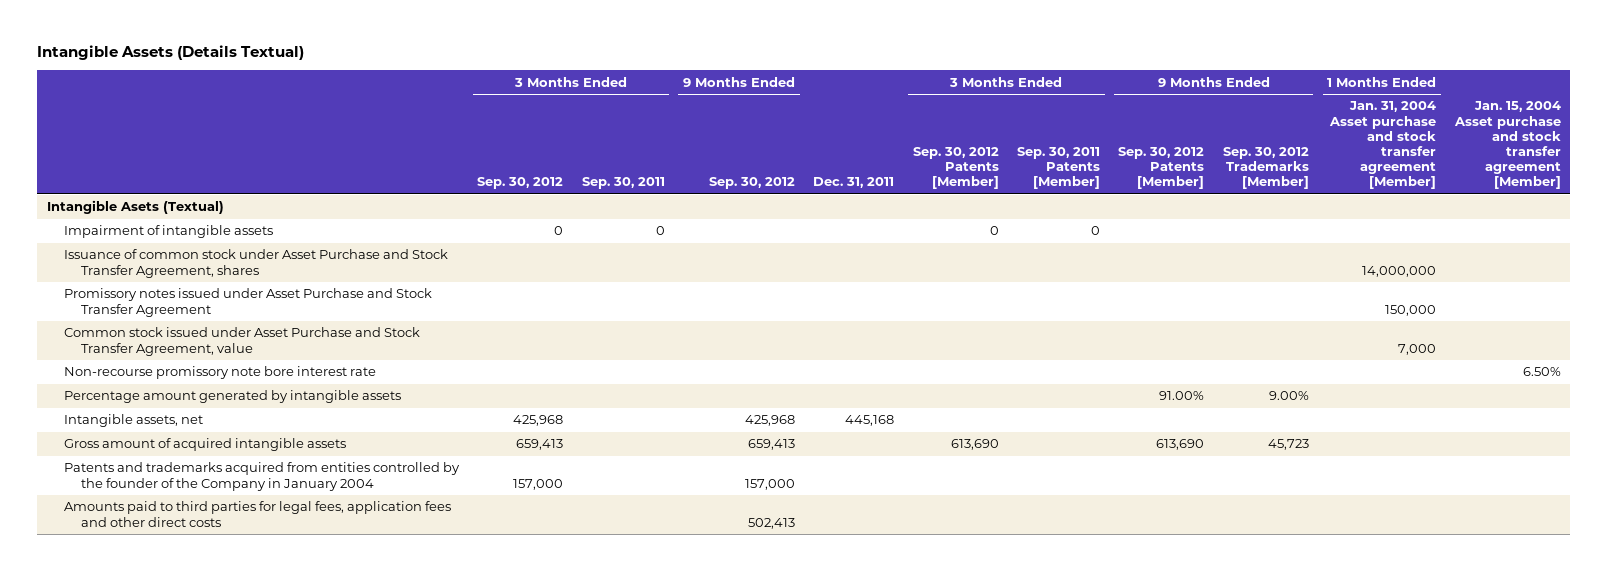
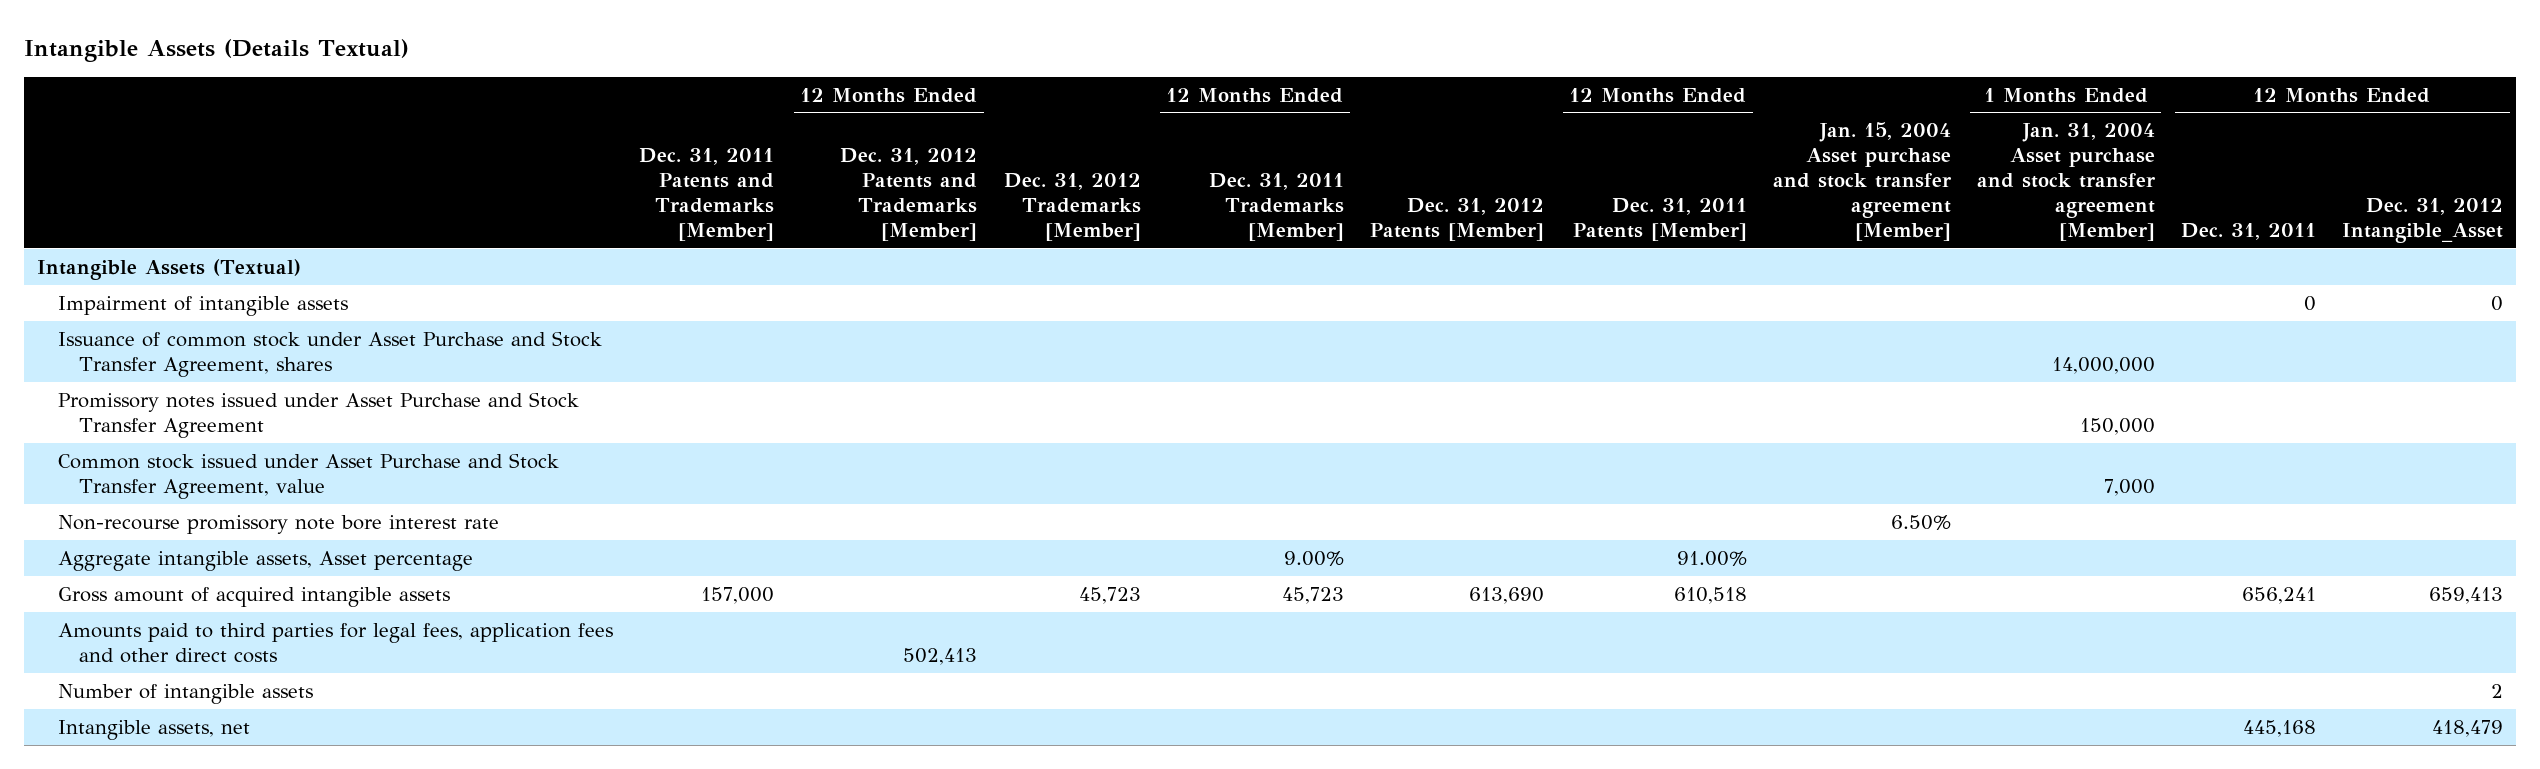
- | 3 Months Ended Sep. 30, 2012 | 3 Months Ended Sep. 30, 2011 | 9 Months Ended Sep. 30, 2012 | Dec. 31, 2011 | 3 Months Ended Sep. 30, 2012 Patents [Member] | 3 Months Ended Sep. 30, 2011 Patents [Member] | 9 Months Ended Sep. 30, 2012 Patents [Member] | 9 Months Ended Sep. 30, 2012 Trademarks [Member] | 1 Months Ended Jan. 31, 2004 Asset purchase and stock transfer agreement [Member] | Jan. 15, 2004 Asset purchase and stock transfer agreement [Member]
+ | Dec. 31, 2011 Patents and Trademarks [Member] | 12 Months Ended Dec. 31, 2012 Patents and Trademarks [Member] | Dec. 31, 2012 Trademarks [Member] | 12 Months Ended Dec. 31, 2011 Trademarks [Member] | Dec. 31, 2012 Patents [Member] | 12 Months Ended Dec. 31, 2011 Patents [Member] | Jan. 15, 2004 Asset purchase and stock transfer agreement [Member] | 1 Months Ended Jan. 31, 2004 Asset purchase and stock transfer agreement [Member] | 12 Months Ended Dec. 31, 2011 | 12 Months Ended Dec. 31, 2012 Intangible_Asset
- Intangible Asets (Textual)
+ Intangible Assets (Textual)
- Percentage amount generated by intangible assets | | | | | | | 91.00% | 9.00% | |
+ Aggregate intangible assets, Asset percentage | | | | 9.00% | | 91.00% | | | |
- Patents and trademarks acquired from entities controlled by the founder of the Company in January 2004 | 157,000 | | 157,000 | | | | | | |
+ Number of intangible assets | | | | | | | | | | 2
moved down: Intangible assets, net | | | | | | | | | 445,168 | 418,479

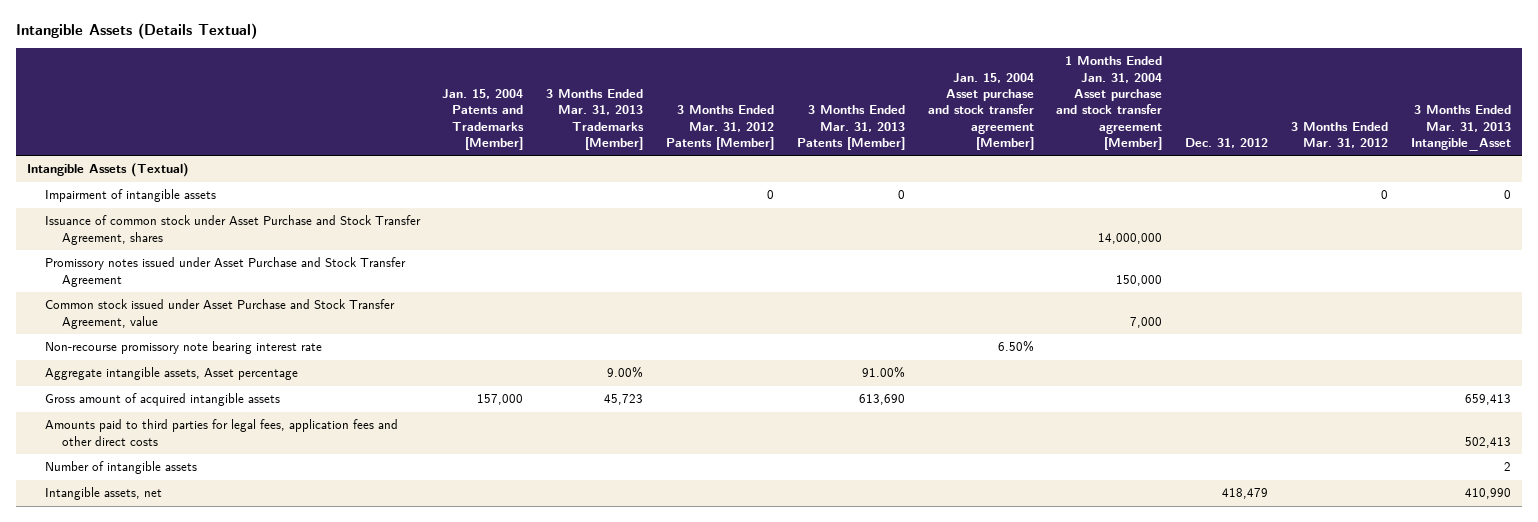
- | Dec. 31, 2011 Patents and Trademarks [Member] | 12 Months Ended Dec. 31, 2012 Patents and Trademarks [Member] | Dec. 31, 2012 Trademarks [Member] | 12 Months Ended Dec. 31, 2011 Trademarks [Member] | Dec. 31, 2012 Patents [Member] | 12 Months Ended Dec. 31, 2011 Patents [Member] | Jan. 15, 2004 Asset purchase and stock transfer agreement [Member] | 1 Months Ended Jan. 31, 2004 Asset purchase and stock transfer agreement [Member] | 12 Months Ended Dec. 31, 2011 | 12 Months Ended Dec. 31, 2012 Intangible_Asset
+ | Jan. 15, 2004 Patents and Trademarks [Member] | 3 Months Ended Mar. 31, 2013 Trademarks [Member] | 3 Months Ended Mar. 31, 2012 Patents [Member] | 3 Months Ended Mar. 31, 2013 Patents [Member] | Jan. 15, 2004 Asset purchase and stock transfer agreement [Member] | 1 Months Ended Jan. 31, 2004 Asset purchase and stock transfer agreement [Member] | Dec. 31, 2012 | 3 Months Ended Mar. 31, 2012 | 3 Months Ended Mar. 31, 2013 Intangible_Asset
- Non-recourse promissory note bore interest rate | | | | | | | 6.50% | | |
+ Non-recourse promissory note bearing interest rate | | | | | 6.50% | | | |

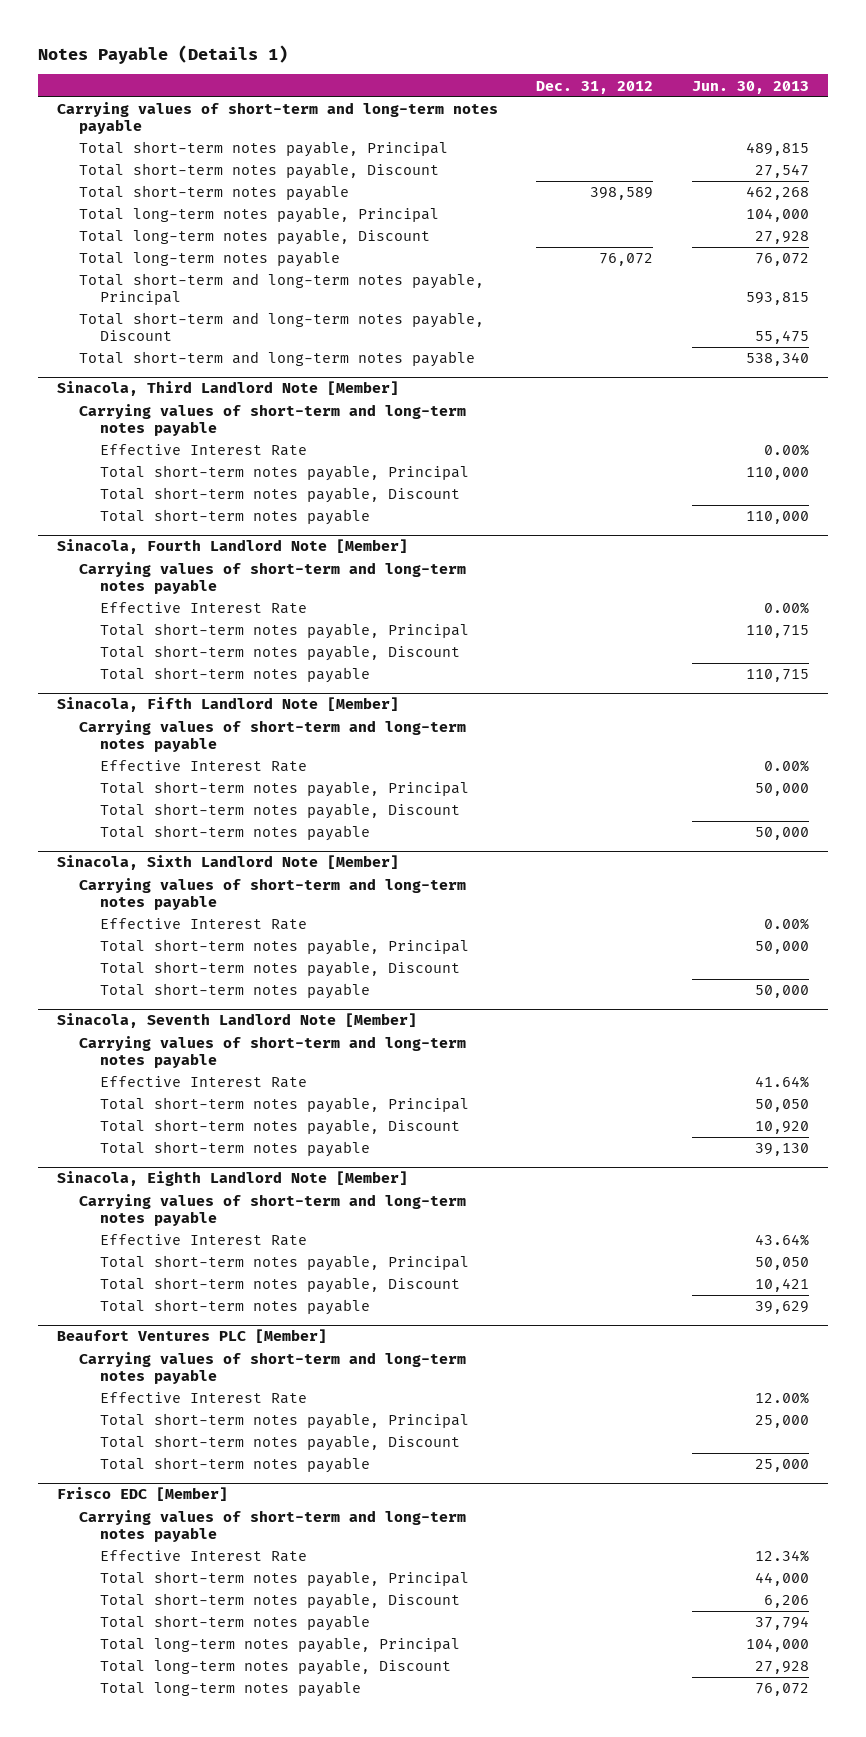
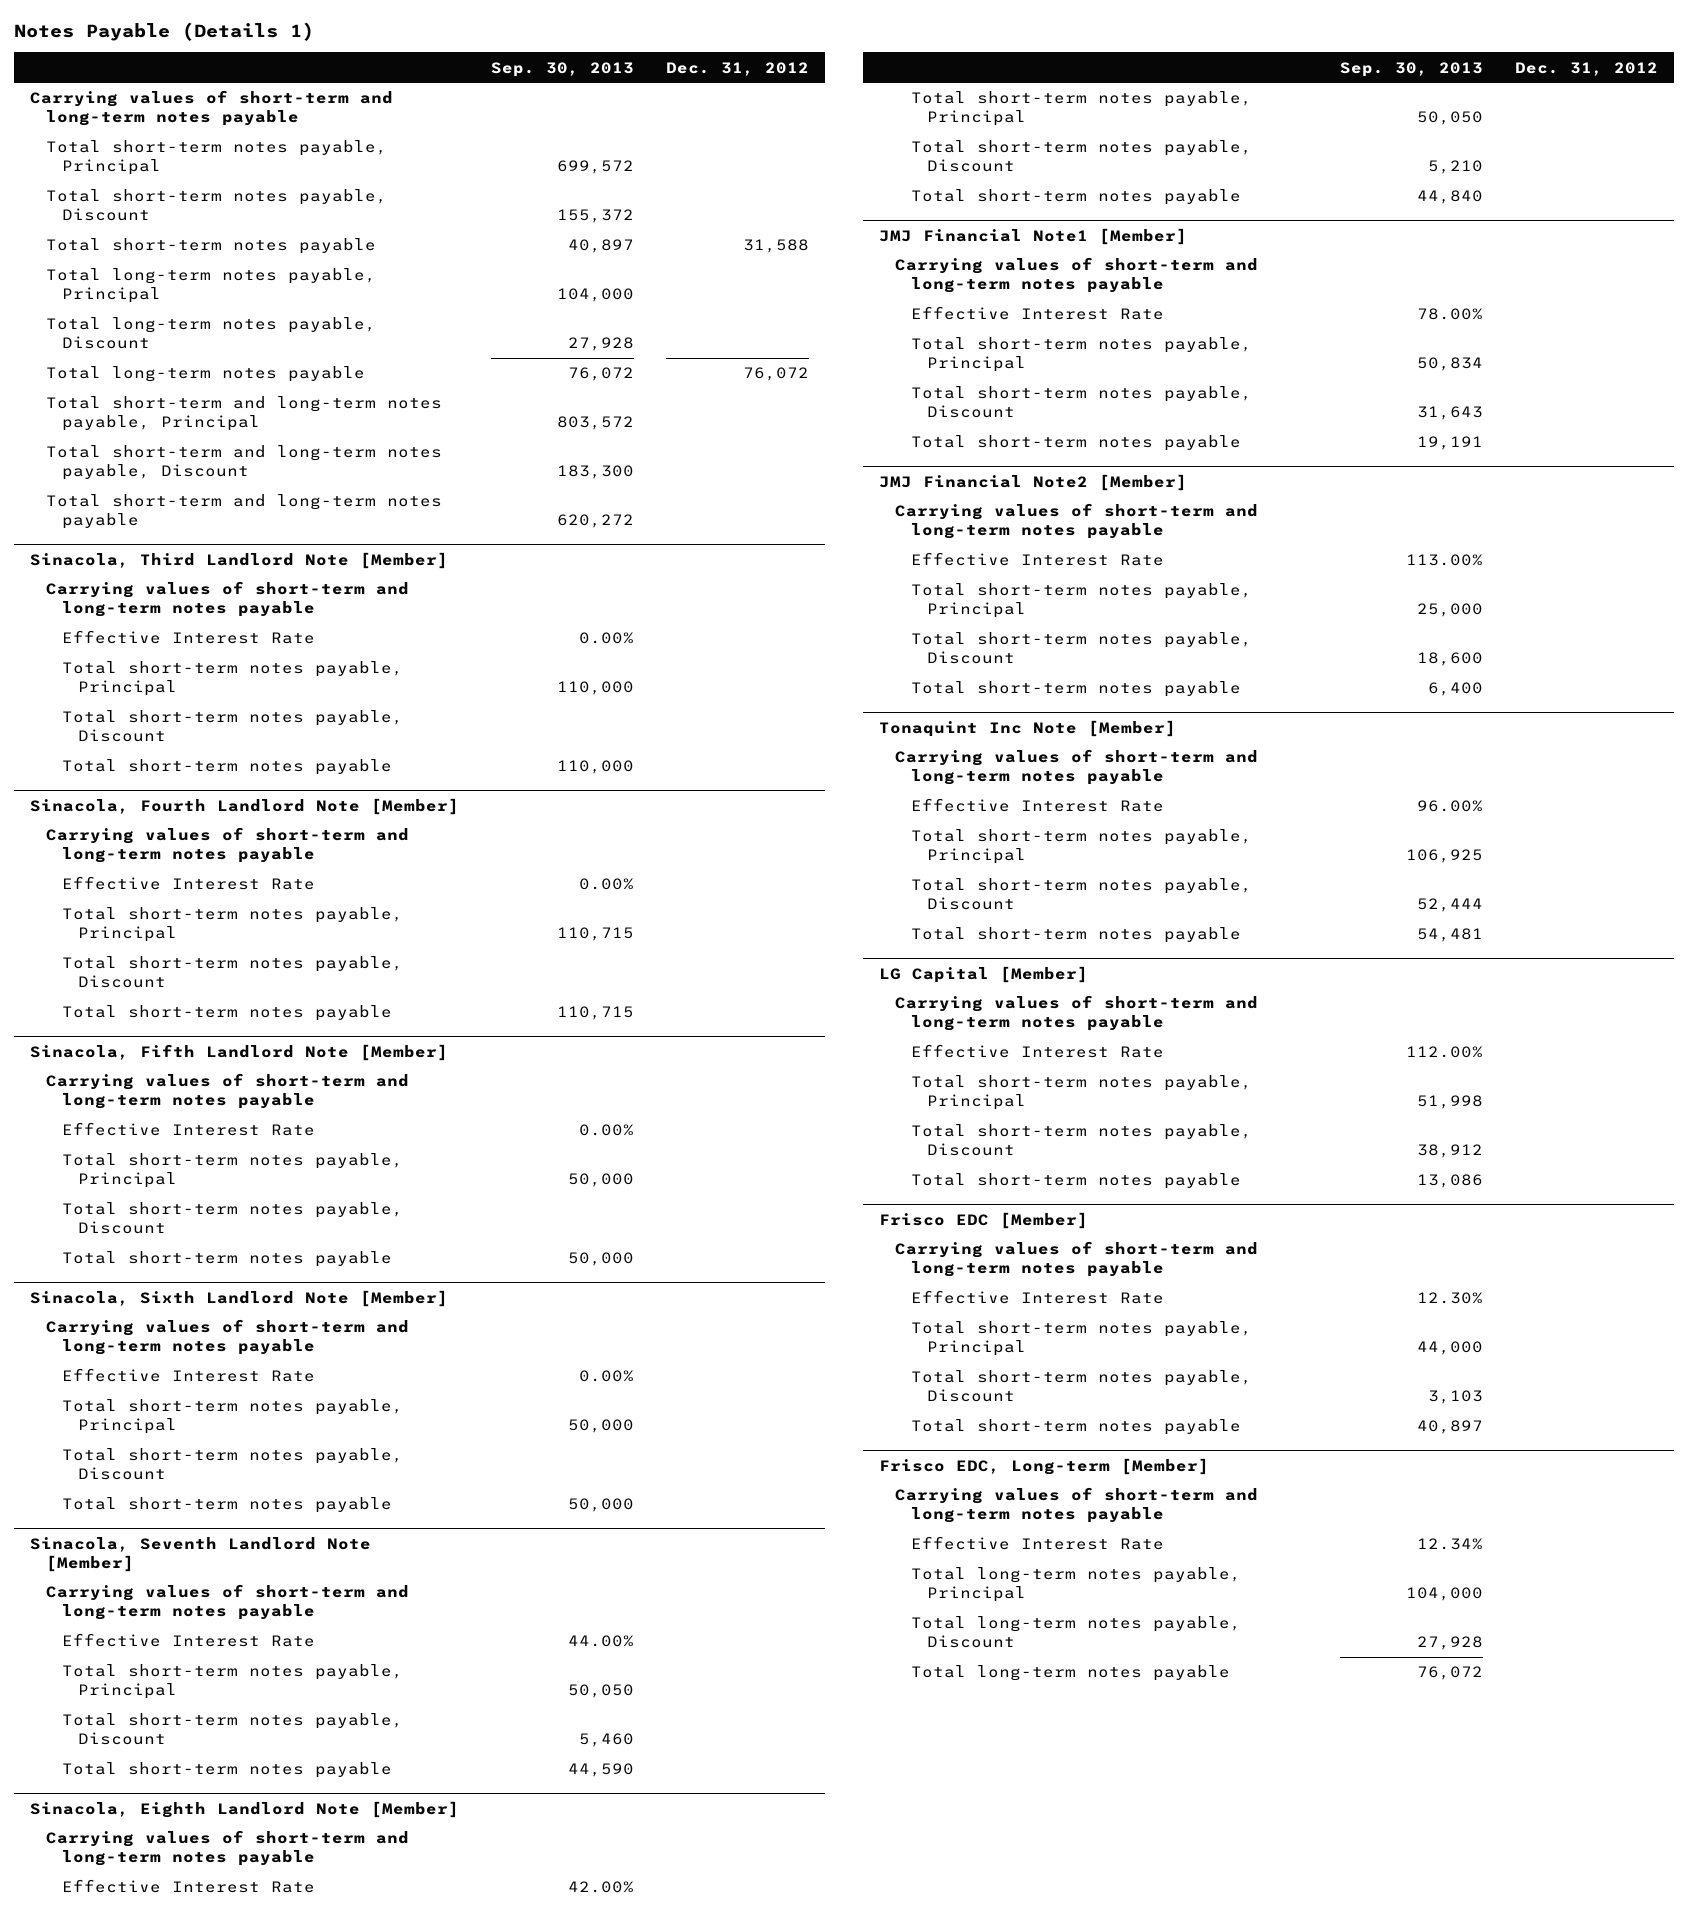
- | Dec. 31, 2012 | Jun. 30, 2013
+ | Sep. 30, 2013 | Dec. 31, 2012
- Total short-term notes payable | 398,589 | 462,268
+ Total short-term notes payable | 40,897 | 31,588
- Beaufort Ventures PLC [Member]
- Carrying values of short-term and long-term notes payable
- Effective Interest Rate | | 12.00%
- Total short-term notes payable, Principal | | 25,000
- Total short-term notes payable, Discount
- Total short-term notes payable | | 25,000
+ JMJ Financial Note1 [Member]
+ Carrying values of short-term and long-term notes payable
+ Effective Interest Rate | 78.00% |
+ Total short-term notes payable, Principal | 50,834 |
+ Total short-term notes payable, Discount | 31,643 |
+ Total short-term notes payable | 19,191 |
+ JMJ Financial Note2 [Member]
+ Carrying values of short-term and long-term notes payable
+ Effective Interest Rate | 113.00% |
+ Total short-term notes payable, Principal | 25,000 |
+ Total short-term notes payable, Discount | 18,600 |
+ Total short-term notes payable | 6,400 |
+ Tonaquint Inc Note [Member]
+ Carrying values of short-term and long-term notes payable
+ Effective Interest Rate | 96.00% |
+ Total short-term notes payable, Principal | 106,925 |
+ Total short-term notes payable, Discount | 52,444 |
+ Total short-term notes payable | 54,481 |
+ LG Capital [Member]
+ Carrying values of short-term and long-term notes payable
+ Effective Interest Rate | 112.00% |
+ Total short-term notes payable, Principal | 51,998 |
+ Total short-term notes payable, Discount | 38,912 |
+ Total short-term notes payable | 13,086 |
@ Frisco EDC [Member]
- Total long-term notes payable, Principal | | 104,000
- Total long-term notes payable, Discount | | 27,928
- Total long-term notes payable | | 76,072
+ Frisco EDC, Long-term [Member]
+ Carrying values of short-term and long-term notes payable
+ Effective Interest Rate | 12.34% |
+ Total long-term notes payable, Principal | 104,000 |
+ Total long-term notes payable, Discount | 27,928 |
+ Total long-term notes payable | 76,072 |

